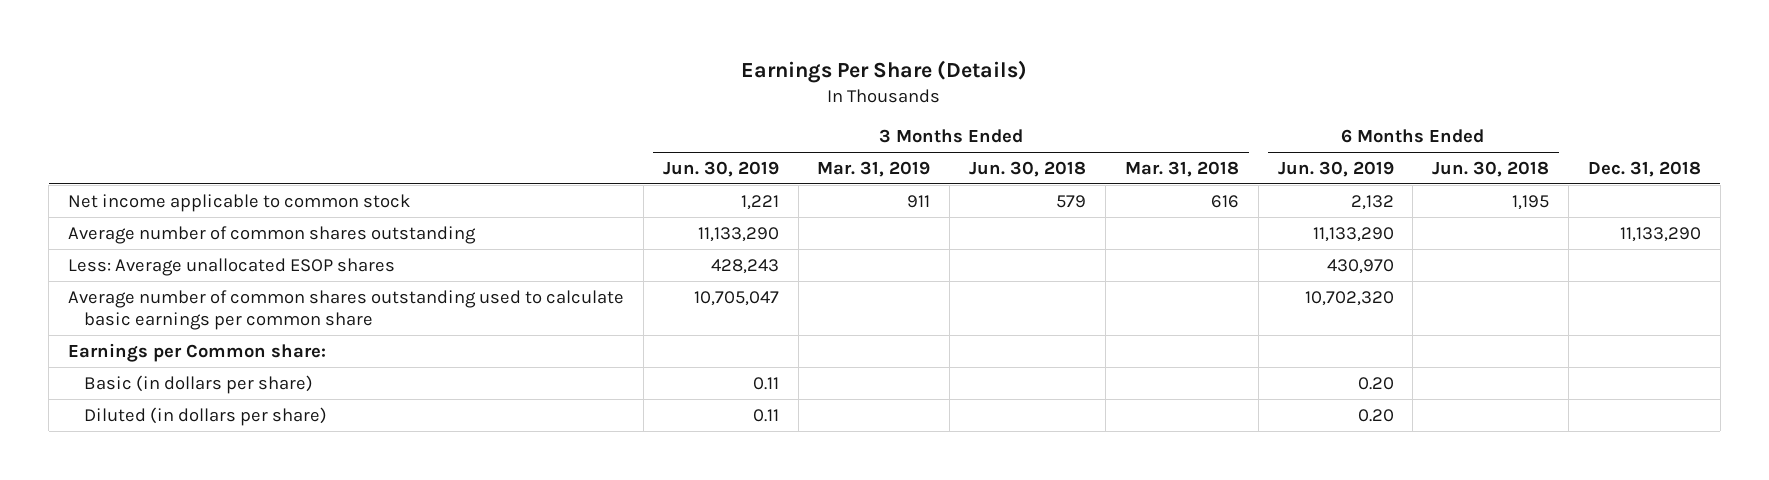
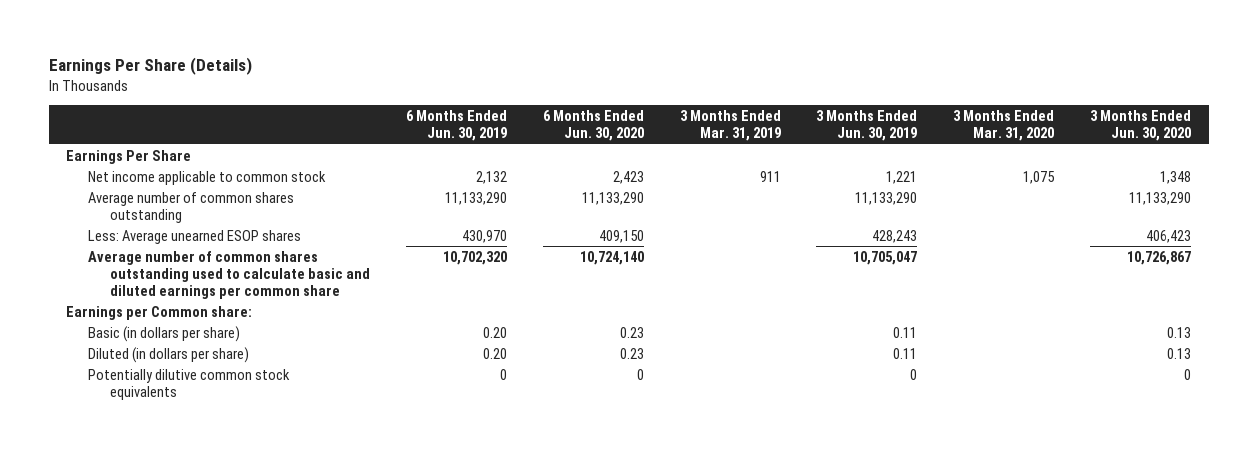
- | 3 Months Ended Jun. 30, 2019 | 3 Months Ended Mar. 31, 2019 | 3 Months Ended Jun. 30, 2018 | 3 Months Ended Mar. 31, 2018 | 6 Months Ended Jun. 30, 2019 | 6 Months Ended Jun. 30, 2018 | Dec. 31, 2018
+ | 6 Months Ended Jun. 30, 2019 | 6 Months Ended Jun. 30, 2020 | 3 Months Ended Mar. 31, 2019 | 3 Months Ended Jun. 30, 2019 | 3 Months Ended Mar. 31, 2020 | 3 Months Ended Jun. 30, 2020
+ Earnings Per Share
- Less: Average unallocated ESOP shares | 428,243 | | | | 430,970 | |
- Average number of common shares outstanding used to calculate basic earnings per common share | 10,705,047 | | | | 10,702,320 | |
+ Less: Average unearned ESOP shares | 430,970 | 409,150 | | 428,243 | | 406,423
+ Average number of common shares outstanding used to calculate basic and diluted earnings per common share | 10,702,320 | 10,724,140 | | 10,705,047 | | 10,726,867
+ Potentially dilutive common stock equivalents | 0 | 0 | | 0 | | 0

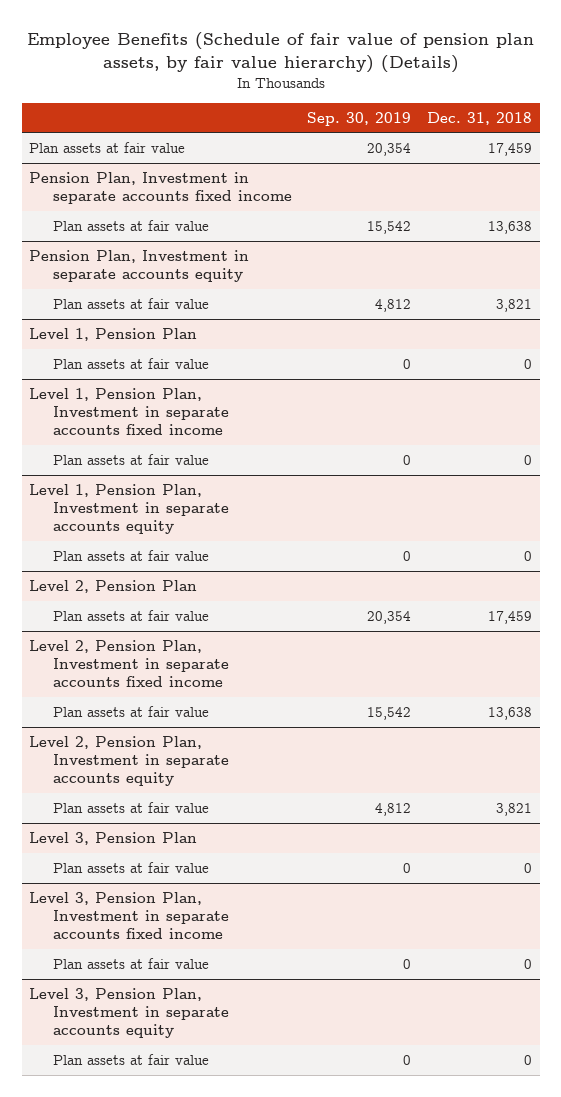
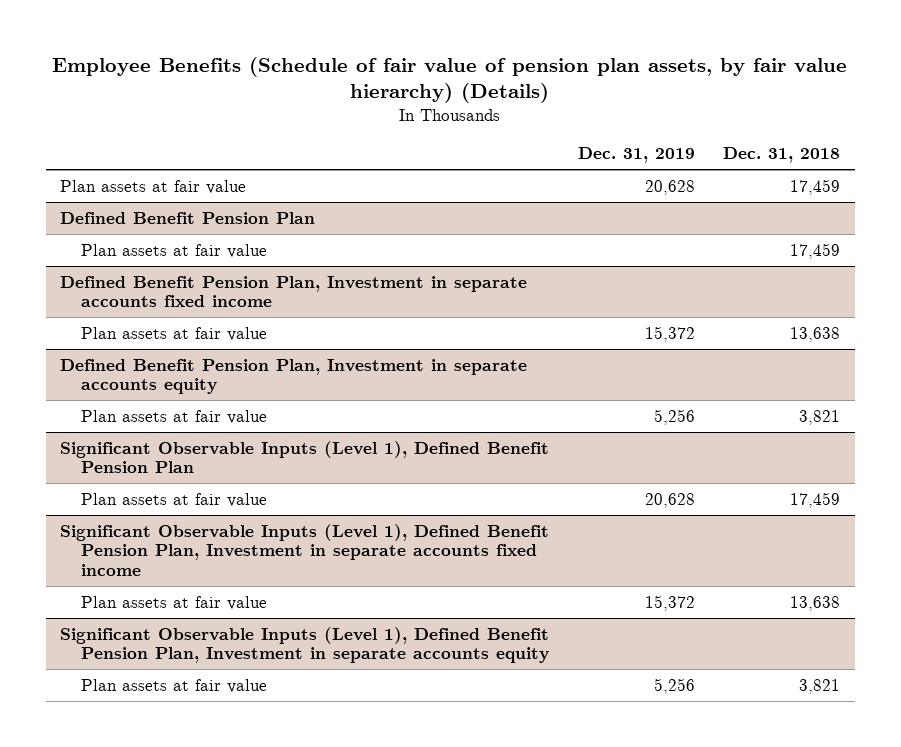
- | Sep. 30, 2019 | Dec. 31, 2018
+ | Dec. 31, 2019 | Dec. 31, 2018
- Pension Plan, Investment in separate accounts fixed income
+ Defined Benefit Pension Plan
+ Plan assets at fair value | | 17,459
+ Defined Benefit Pension Plan, Investment in separate accounts fixed income
- Pension Plan, Investment in separate accounts equity
+ Defined Benefit Pension Plan, Investment in separate accounts equity
- Level 1, Pension Plan
- Plan assets at fair value | 0 | 0
- Level 1, Pension Plan, Investment in separate accounts fixed income
- Plan assets at fair value | 0 | 0
- Level 1, Pension Plan, Investment in separate accounts equity
- Plan assets at fair value | 0 | 0
- Level 2, Pension Plan
+ Significant Observable Inputs (Level 1), Defined Benefit Pension Plan
- Level 2, Pension Plan, Investment in separate accounts fixed income
+ Significant Observable Inputs (Level 1), Defined Benefit Pension Plan, Investment in separate accounts fixed income
- Level 2, Pension Plan, Investment in separate accounts equity
+ Significant Observable Inputs (Level 1), Defined Benefit Pension Plan, Investment in separate accounts equity
- Level 3, Pension Plan
- Plan assets at fair value | 0 | 0
- Level 3, Pension Plan, Investment in separate accounts fixed income
- Plan assets at fair value | 0 | 0
- Level 3, Pension Plan, Investment in separate accounts equity
- Plan assets at fair value | 0 | 0

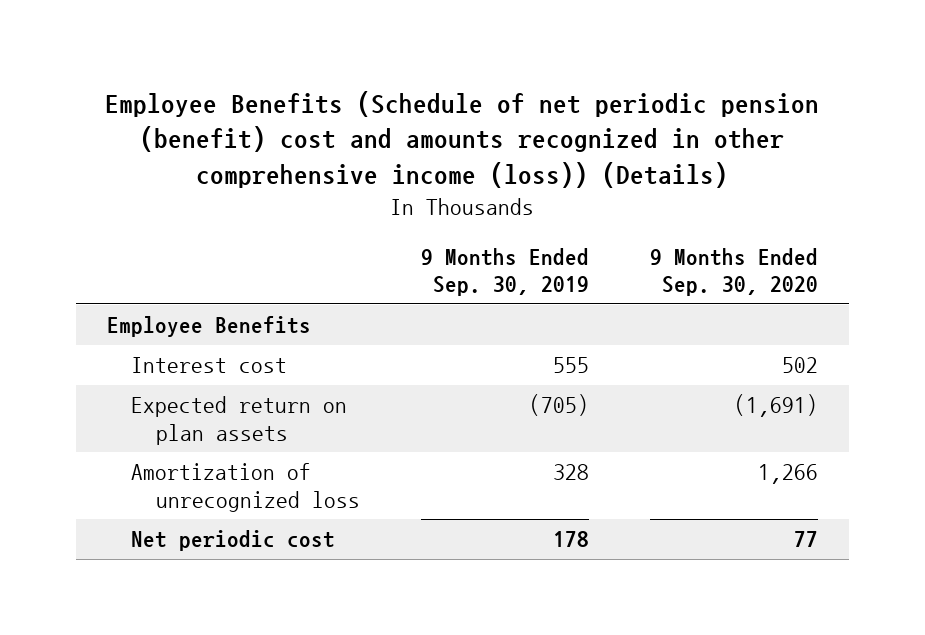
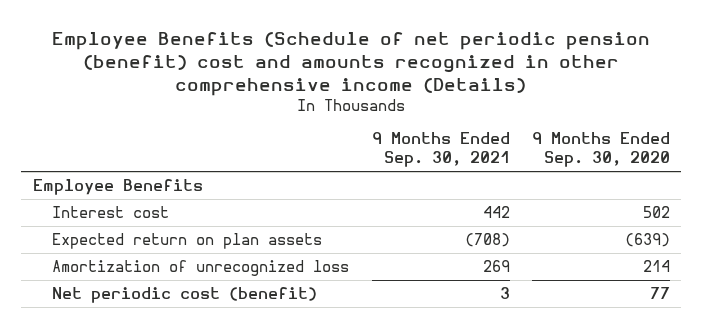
- Employee Benefits (Schedule of net periodic pension (benefit) cost and amounts recognized in other comprehensive income (loss)) (Details)
+ Employee Benefits (Schedule of net periodic pension (benefit) cost and amounts recognized in other comprehensive income (Details)
- | 9 Months Ended Sep. 30, 2019 | 9 Months Ended Sep. 30, 2020
+ | 9 Months Ended Sep. 30, 2021 | 9 Months Ended Sep. 30, 2020
- Expected return on plan assets | (705) | (1,691)
- Amortization of unrecognized loss | 328 | 1,266
- Net periodic cost | 178 | 77
+ Expected return on plan assets | (708) | (639)
+ Amortization of unrecognized loss | 269 | 214
+ Net periodic cost (benefit) | 3 | 77

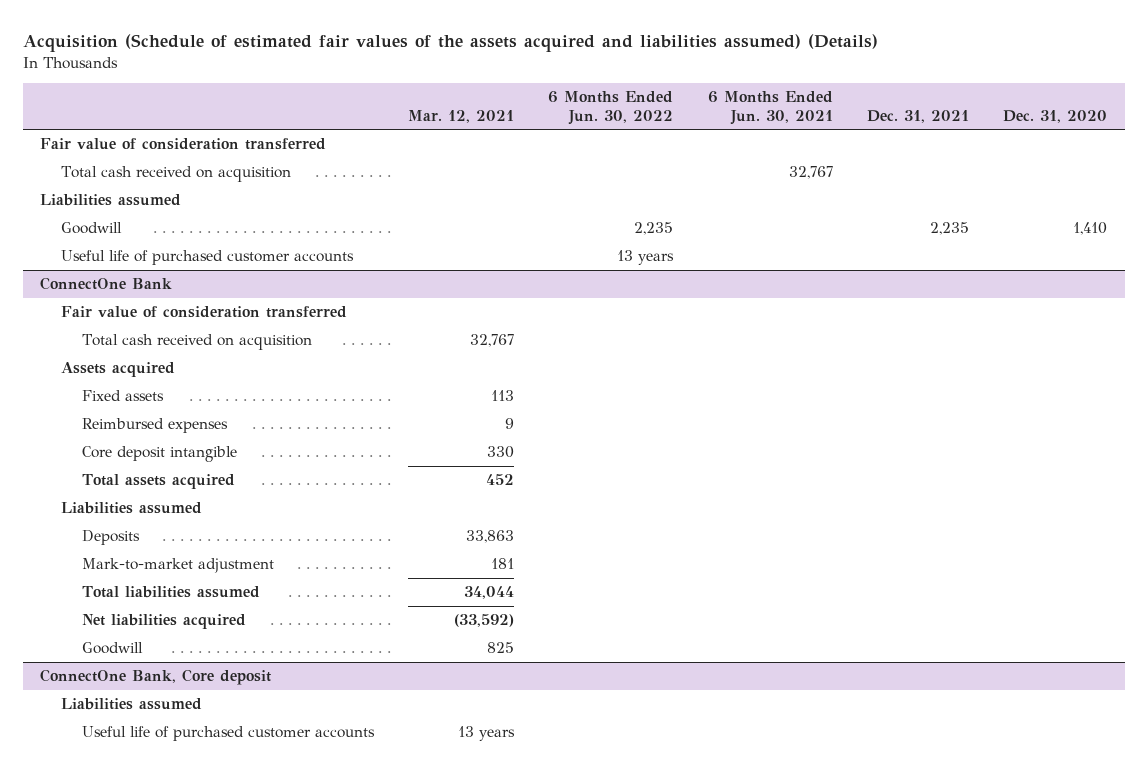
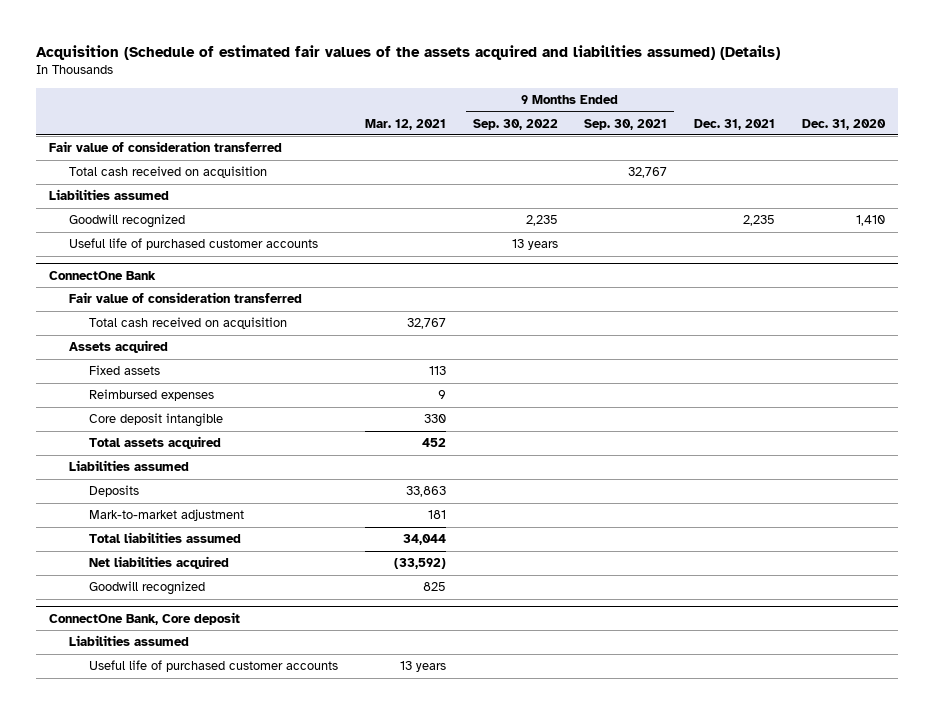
- | Mar. 12, 2021 | 6 Months Ended Jun. 30, 2022 | 6 Months Ended Jun. 30, 2021 | Dec. 31, 2021 | Dec. 31, 2020
+ | Mar. 12, 2021 | 9 Months Ended Sep. 30, 2022 | 9 Months Ended Sep. 30, 2021 | Dec. 31, 2021 | Dec. 31, 2020
- Goodwill | | 2,235 | | 2,235 | 1,410
+ Goodwill recognized | | 2,235 | | 2,235 | 1,410
@ ConnectOne Bank
- Goodwill | 825 | | | |
+ Goodwill recognized | 825 | | | |

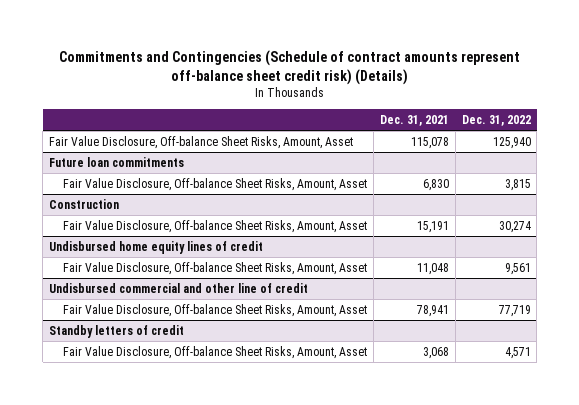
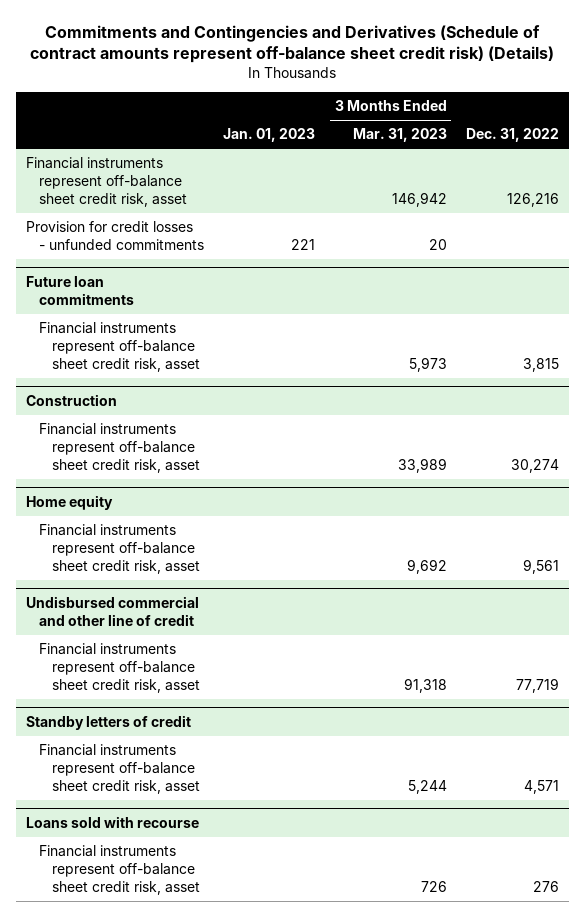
- Commitments and Contingencies (Schedule of contract amounts represent off-balance sheet credit risk) (Details)
+ Commitments and Contingencies and Derivatives (Schedule of contract amounts represent off-balance sheet credit risk) (Details)
- | Dec. 31, 2021 | Dec. 31, 2022
+ | Jan. 01, 2023 | 3 Months Ended Mar. 31, 2023 | Dec. 31, 2022
- Fair Value Disclosure, Off-balance Sheet Risks, Amount, Asset | 115,078 | 125,940
+ Financial instruments represent off-balance sheet credit risk, asset | | 146,942 | 126,216
+ Provision for credit losses - unfunded commitments | 221 | 20 |
@ Future loan commitments
- Fair Value Disclosure, Off-balance Sheet Risks, Amount, Asset | 6,830 | 3,815
+ Financial instruments represent off-balance sheet credit risk, asset | | 5,973 | 3,815
@ Construction
- Fair Value Disclosure, Off-balance Sheet Risks, Amount, Asset | 15,191 | 30,274
- Undisbursed home equity lines of credit
- Fair Value Disclosure, Off-balance Sheet Risks, Amount, Asset | 11,048 | 9,561
@ Construction
+ Financial instruments represent off-balance sheet credit risk, asset | | 33,989 | 30,274
+ Home equity
+ Financial instruments represent off-balance sheet credit risk, asset | | 9,692 | 9,561
@ Undisbursed commercial and other line of credit
- Fair Value Disclosure, Off-balance Sheet Risks, Amount, Asset | 78,941 | 77,719
+ Financial instruments represent off-balance sheet credit risk, asset | | 91,318 | 77,719
@ Standby letters of credit
- Fair Value Disclosure, Off-balance Sheet Risks, Amount, Asset | 3,068 | 4,571
+ Financial instruments represent off-balance sheet credit risk, asset | | 5,244 | 4,571
+ Loans sold with recourse
+ Financial instruments represent off-balance sheet credit risk, asset | | 726 | 276

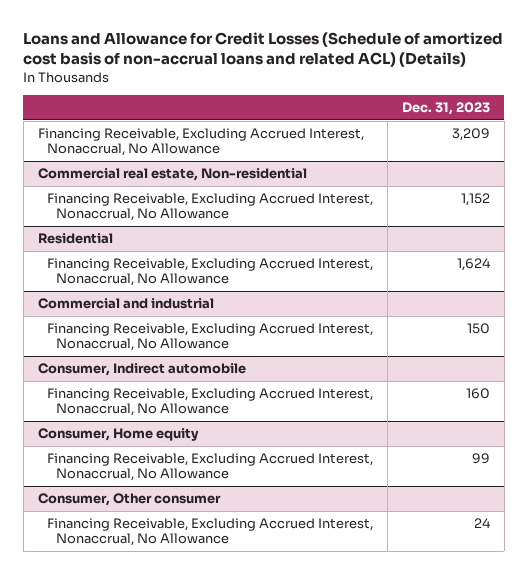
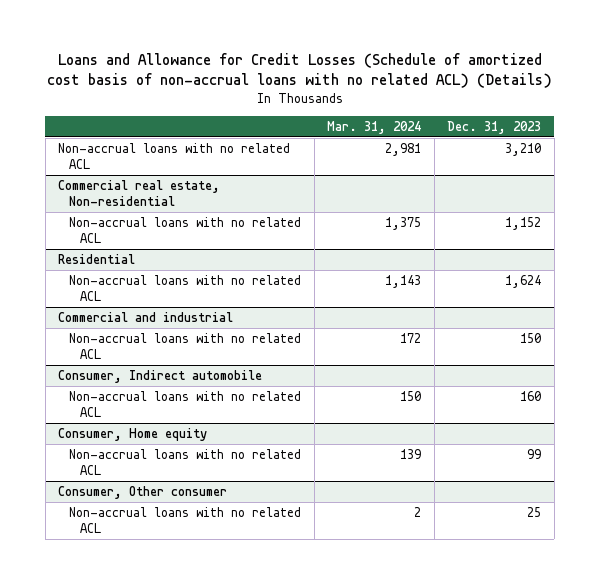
- Loans and Allowance for Credit Losses (Schedule of amortized cost basis of non-accrual loans and related ACL) (Details)
+ Loans and Allowance for Credit Losses (Schedule of amortized cost basis of non-accrual loans with no related ACL) (Details)
- | Dec. 31, 2023
+ | Mar. 31, 2024 | Dec. 31, 2023
- Financing Receivable, Excluding Accrued Interest, Nonaccrual, No Allowance | 3,209
+ Non-accrual loans with no related ACL | 2,981 | 3,210
@ Commercial real estate, Non-residential
- Financing Receivable, Excluding Accrued Interest, Nonaccrual, No Allowance | 1,152
+ Non-accrual loans with no related ACL | 1,375 | 1,152
@ Residential
- Financing Receivable, Excluding Accrued Interest, Nonaccrual, No Allowance | 1,624
+ Non-accrual loans with no related ACL | 1,143 | 1,624
@ Commercial and industrial
- Financing Receivable, Excluding Accrued Interest, Nonaccrual, No Allowance | 150
+ Non-accrual loans with no related ACL | 172 | 150
@ Consumer, Indirect automobile
- Financing Receivable, Excluding Accrued Interest, Nonaccrual, No Allowance | 160
+ Non-accrual loans with no related ACL | 150 | 160
@ Consumer, Home equity
- Financing Receivable, Excluding Accrued Interest, Nonaccrual, No Allowance | 99
+ Non-accrual loans with no related ACL | 139 | 99
@ Consumer, Other consumer
- Financing Receivable, Excluding Accrued Interest, Nonaccrual, No Allowance | 24
+ Non-accrual loans with no related ACL | 2 | 25

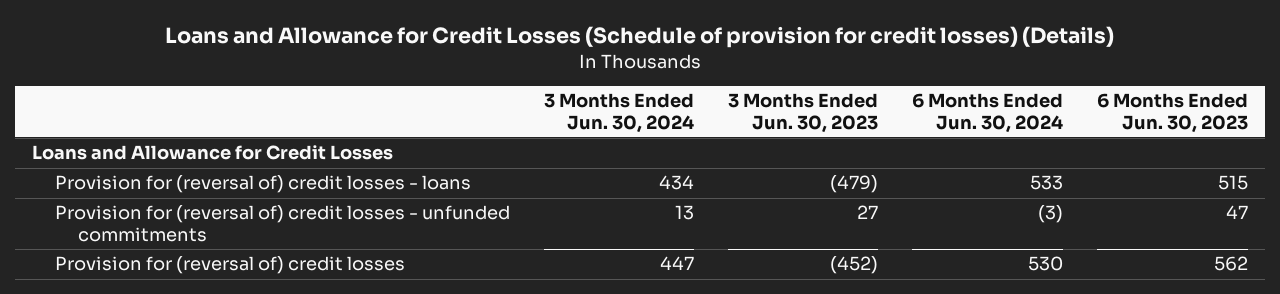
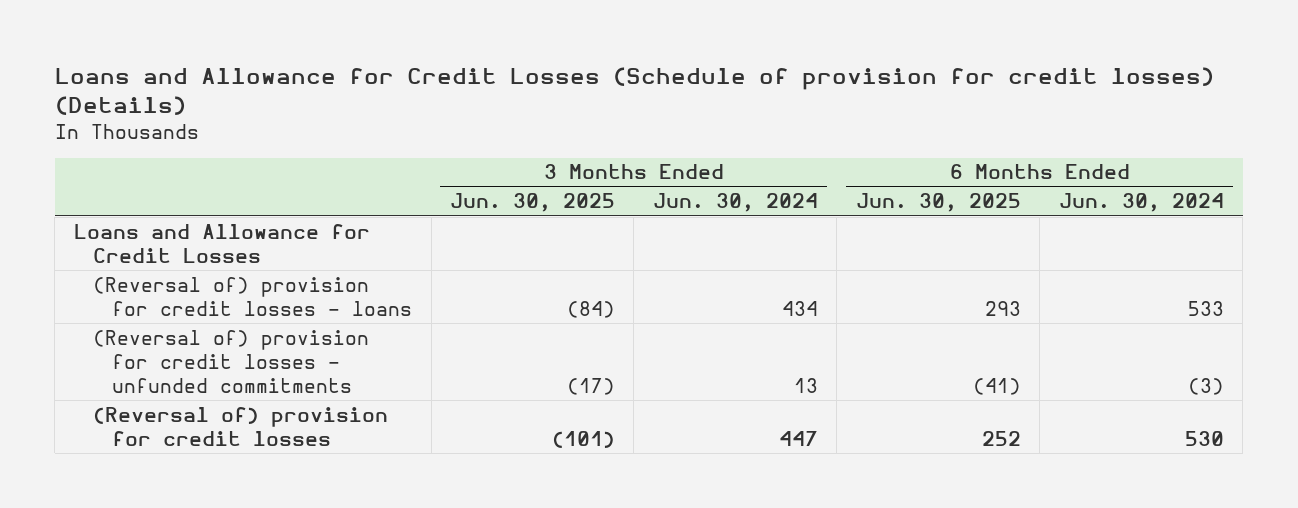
- | 3 Months Ended Jun. 30, 2024 | 3 Months Ended Jun. 30, 2023 | 6 Months Ended Jun. 30, 2024 | 6 Months Ended Jun. 30, 2023
+ | 3 Months Ended Jun. 30, 2025 | 3 Months Ended Jun. 30, 2024 | 6 Months Ended Jun. 30, 2025 | 6 Months Ended Jun. 30, 2024
- Provision for (reversal of) credit losses - loans | 434 | (479) | 533 | 515
- Provision for (reversal of) credit losses - unfunded commitments | 13 | 27 | (3) | 47
- Provision for (reversal of) credit losses | 447 | (452) | 530 | 562
+ (Reversal of) provision for credit losses - loans | (84) | 434 | 293 | 533
+ (Reversal of) provision for credit losses - unfunded commitments | (17) | 13 | (41) | (3)
+ (Reversal of) provision for credit losses | (101) | 447 | 252 | 530

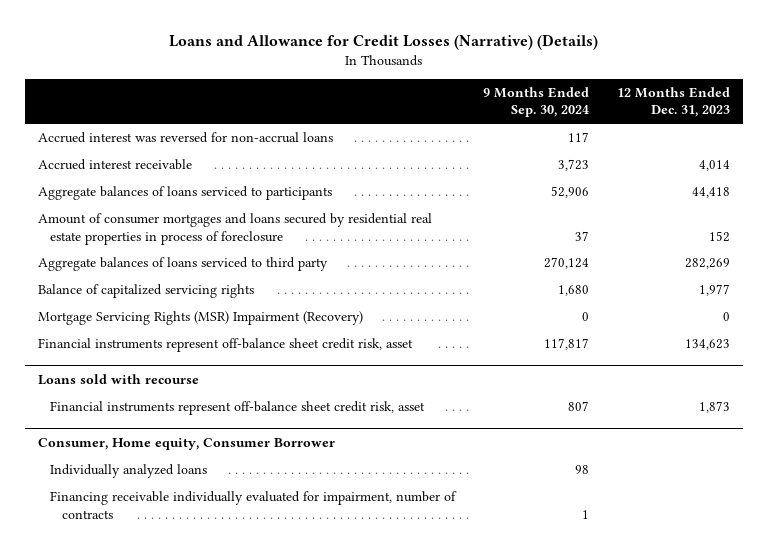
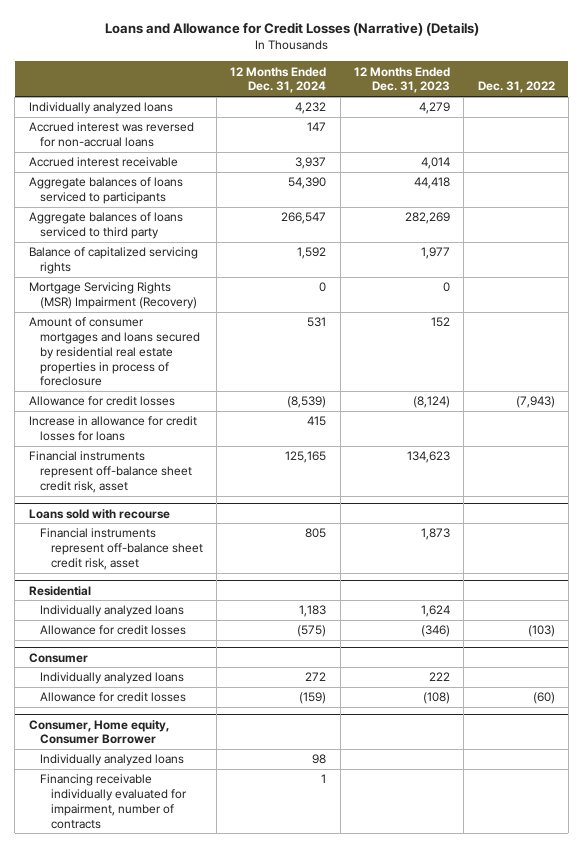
- | 9 Months Ended Sep. 30, 2024 | 12 Months Ended Dec. 31, 2023
+ | 12 Months Ended Dec. 31, 2024 | 12 Months Ended Dec. 31, 2023 | Dec. 31, 2022
+ Individually analyzed loans | 4,232 | 4,279 |
moved down: Amount of consumer mortgages and loans secured by residential real estate properties in process of foreclosure | 531 | 152 |
+ Allowance for credit losses | (8,539) | (8,124) | (7,943)
+ Increase in allowance for credit losses for loans | 415 | |
+ Residential
+ Individually analyzed loans | 1,183 | 1,624 |
+ Allowance for credit losses | (575) | (346) | (103)
+ Consumer
+ Individually analyzed loans | 272 | 222 |
+ Allowance for credit losses | (159) | (108) | (60)

